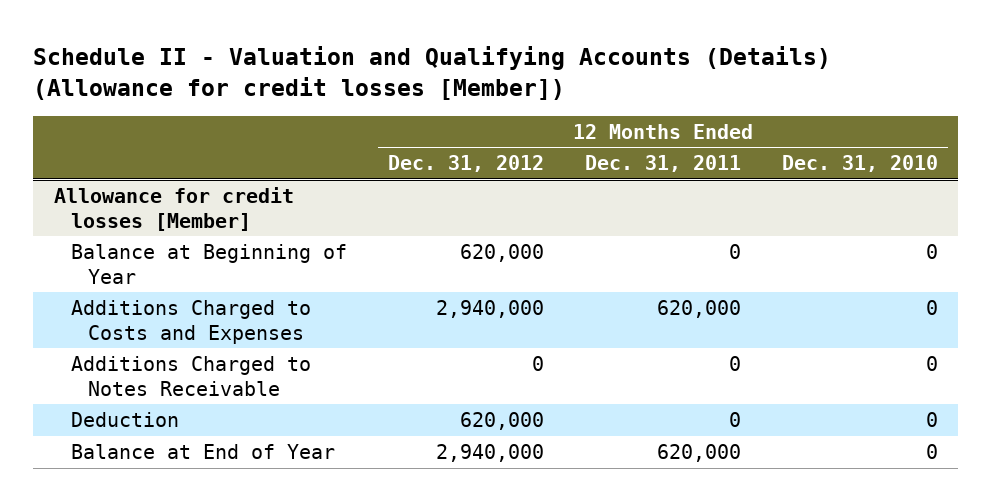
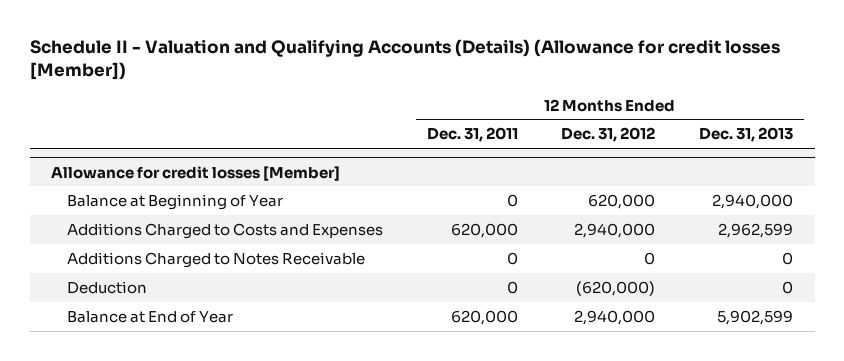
- | 12 Months Ended Dec. 31, 2012 | 12 Months Ended Dec. 31, 2011 | 12 Months Ended Dec. 31, 2010
+ | 12 Months Ended Dec. 31, 2011 | 12 Months Ended Dec. 31, 2012 | 12 Months Ended Dec. 31, 2013
@ Allowance for credit losses [Member]
- Deduction | 620,000 | 0 | 0
+ Deduction | 0 | (620,000) | 0

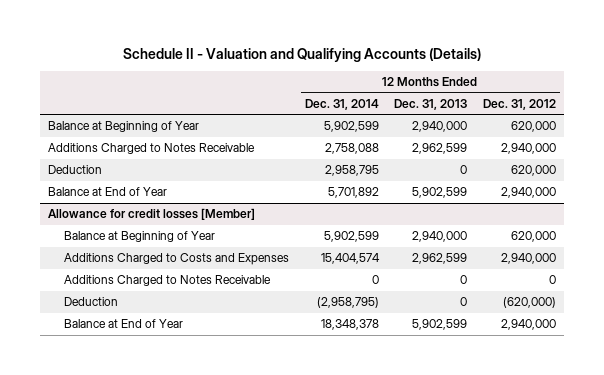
- Schedule II - Valuation and Qualifying Accounts (Details) (Allowance for credit losses [Member])
+ Schedule II - Valuation and Qualifying Accounts (Details)
- | 12 Months Ended Dec. 31, 2011 | 12 Months Ended Dec. 31, 2012 | 12 Months Ended Dec. 31, 2013
+ | 12 Months Ended Dec. 31, 2014 | 12 Months Ended Dec. 31, 2013 | 12 Months Ended Dec. 31, 2012
+ Balance at Beginning of Year | 5,902,599 | 2,940,000 | 620,000
+ Additions Charged to Notes Receivable | 2,758,088 | 2,962,599 | 2,940,000
+ Deduction | 2,958,795 | 0 | 620,000
+ Balance at End of Year | 5,701,892 | 5,902,599 | 2,940,000

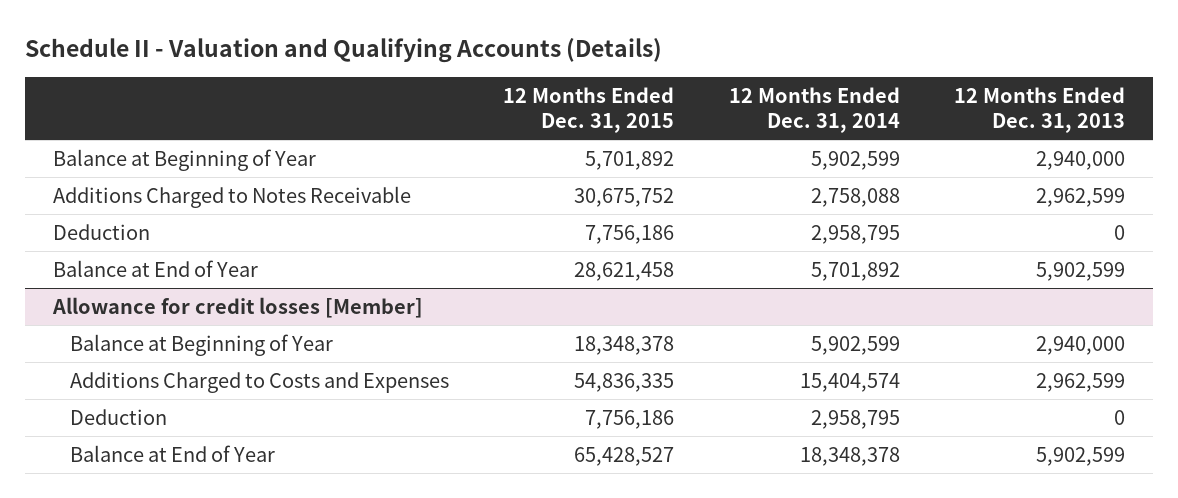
- | 12 Months Ended Dec. 31, 2014 | 12 Months Ended Dec. 31, 2013 | 12 Months Ended Dec. 31, 2012
+ | 12 Months Ended Dec. 31, 2015 | 12 Months Ended Dec. 31, 2014 | 12 Months Ended Dec. 31, 2013
@ Allowance for credit losses [Member]
- Additions Charged to Notes Receivable | 0 | 0 | 0
- Deduction | (2,958,795) | 0 | (620,000)
+ Deduction | 7,756,186 | 2,958,795 | 0

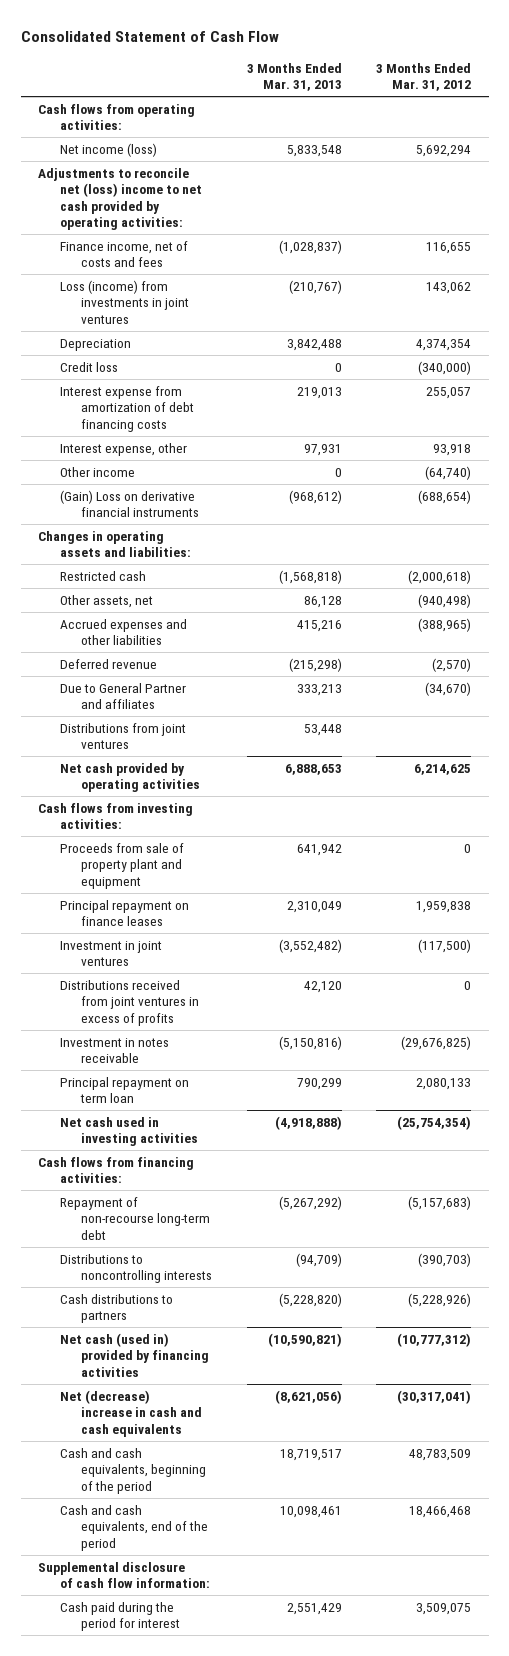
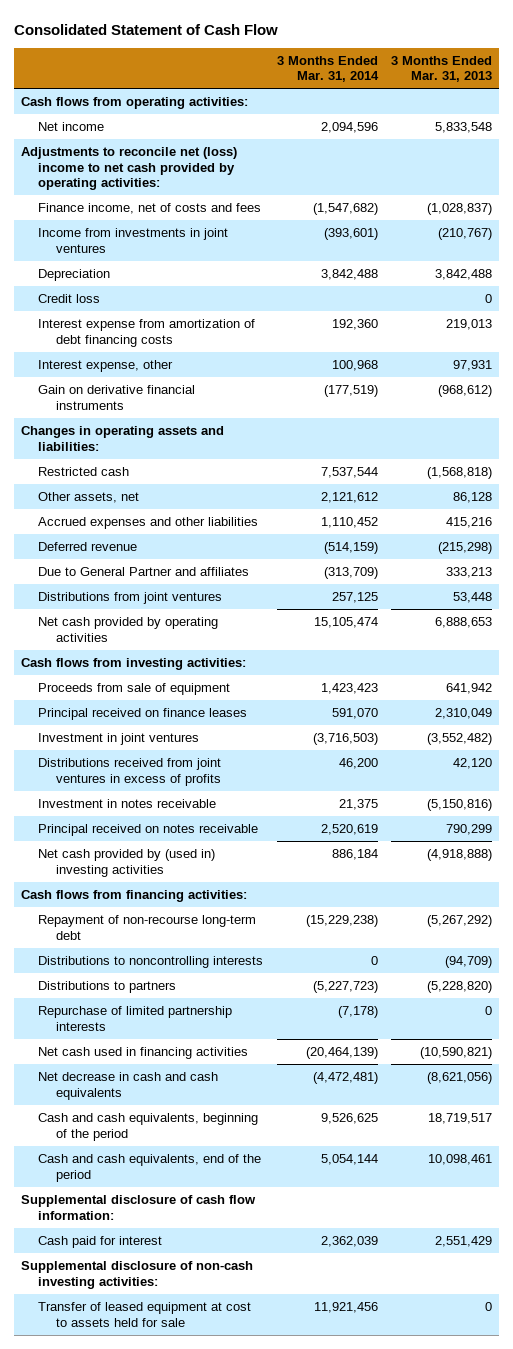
- | 3 Months Ended Mar. 31, 2013 | 3 Months Ended Mar. 31, 2012
+ | 3 Months Ended Mar. 31, 2014 | 3 Months Ended Mar. 31, 2013
- Net income (loss) | 5,833,548 | 5,692,294
+ Net income | 2,094,596 | 5,833,548
- Loss (income) from investments in joint ventures | (210,767) | 143,062
+ Income from investments in joint ventures | (393,601) | (210,767)
- Other income | 0 | (64,740)
- (Gain) Loss on derivative financial instruments | (968,612) | (688,654)
+ Gain on derivative financial instruments | (177,519) | (968,612)
- Proceeds from sale of property plant and equipment | 641,942 | 0
- Principal repayment on finance leases | 2,310,049 | 1,959,838
+ Proceeds from sale of equipment | 1,423,423 | 641,942
+ Principal received on finance leases | 591,070 | 2,310,049
- Principal repayment on term loan | 790,299 | 2,080,133
- Net cash used in investing activities | (4,918,888) | (25,754,354)
+ Principal received on notes receivable | 2,520,619 | 790,299
+ Net cash provided by (used in) investing activities | 886,184 | (4,918,888)
- Cash distributions to partners | (5,228,820) | (5,228,926)
- Net cash (used in) provided by financing activities | (10,590,821) | (10,777,312)
- Net (decrease) increase in cash and cash equivalents | (8,621,056) | (30,317,041)
+ Distributions to partners | (5,227,723) | (5,228,820)
+ Repurchase of limited partnership interests | (7,178) | 0
+ Net cash used in financing activities | (20,464,139) | (10,590,821)
+ Net decrease in cash and cash equivalents | (4,472,481) | (8,621,056)
- Cash paid during the period for interest | 2,551,429 | 3,509,075
+ Cash paid for interest | 2,362,039 | 2,551,429
+ Supplemental disclosure of non-cash investing activities:
+ Transfer of leased equipment at cost to assets held for sale | 11,921,456 | 0

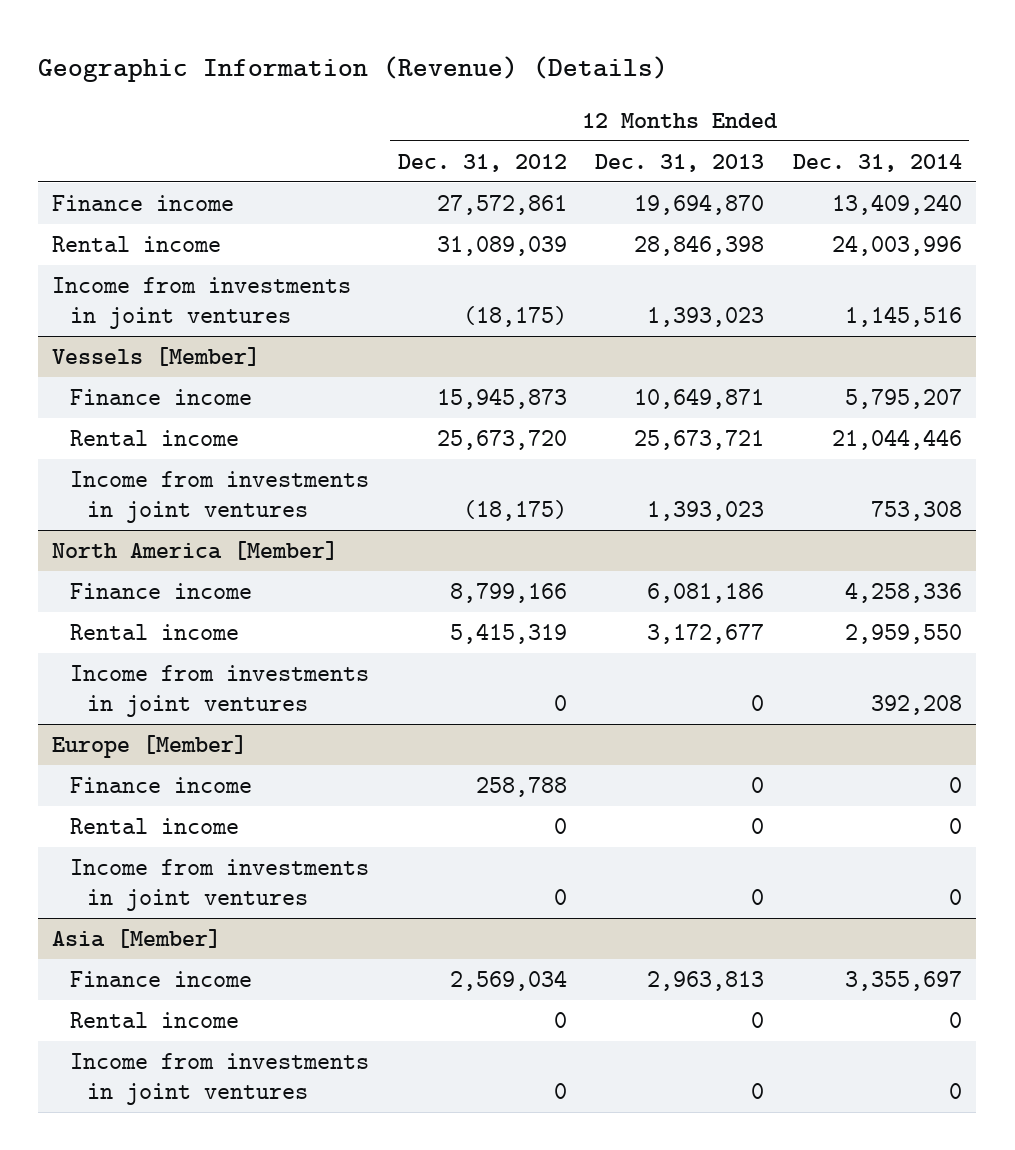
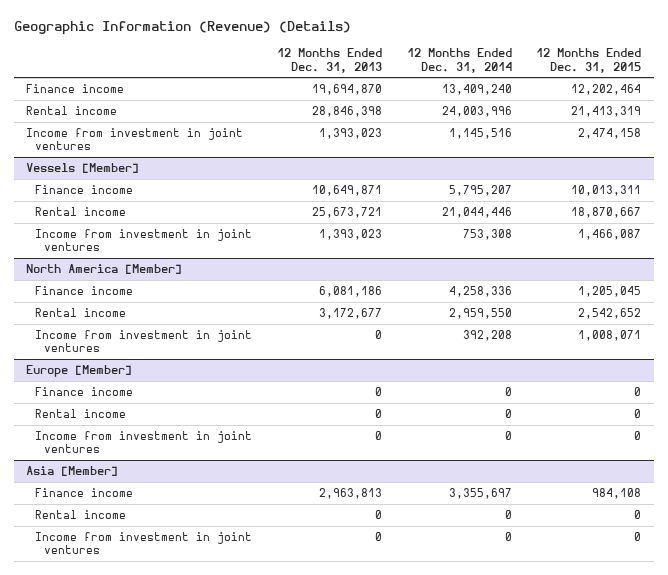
- | 12 Months Ended Dec. 31, 2012 | 12 Months Ended Dec. 31, 2013 | 12 Months Ended Dec. 31, 2014
+ | 12 Months Ended Dec. 31, 2013 | 12 Months Ended Dec. 31, 2014 | 12 Months Ended Dec. 31, 2015
- Income from investments in joint ventures | (18,175) | 1,393,023 | 1,145,516
+ Income from investment in joint ventures | 1,393,023 | 1,145,516 | 2,474,158
@ Vessels [Member]
- Income from investments in joint ventures | (18,175) | 1,393,023 | 753,308
+ Income from investment in joint ventures | 1,393,023 | 753,308 | 1,466,087
@ North America [Member]
- Income from investments in joint ventures | 0 | 0 | 392,208
+ Income from investment in joint ventures | 0 | 392,208 | 1,008,071
@ Europe [Member]
- Income from investments in joint ventures | 0 | 0 | 0
+ Income from investment in joint ventures | 0 | 0 | 0
@ Asia [Member]
- Income from investments in joint ventures | 0 | 0 | 0
+ Income from investment in joint ventures | 0 | 0 | 0

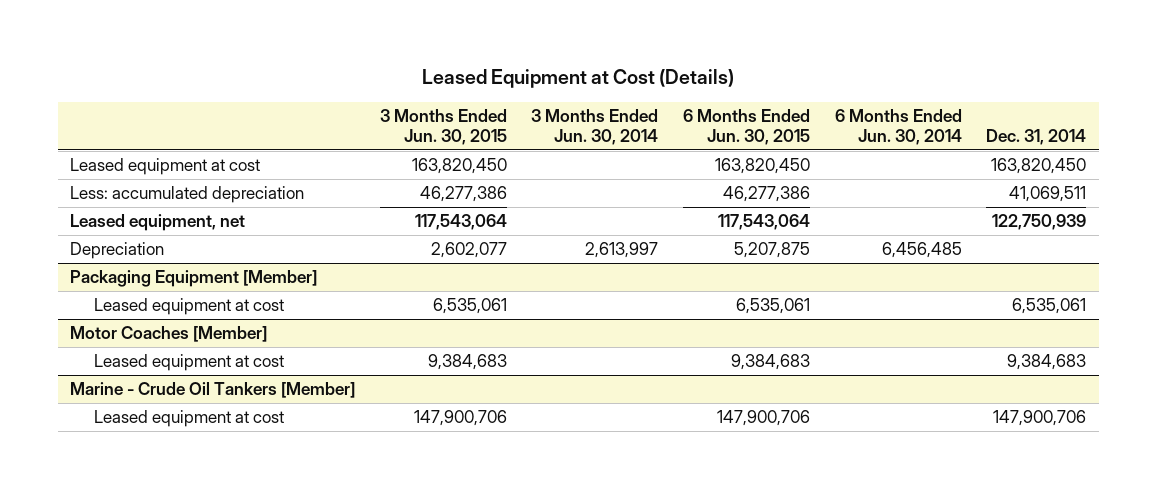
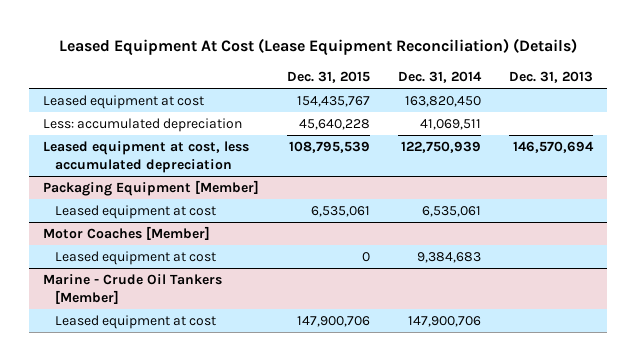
- Leased Equipment at Cost (Details)
+ Leased Equipment At Cost (Lease Equipment Reconciliation) (Details)
- | 3 Months Ended Jun. 30, 2015 | 3 Months Ended Jun. 30, 2014 | 6 Months Ended Jun. 30, 2015 | 6 Months Ended Jun. 30, 2014 | Dec. 31, 2014
+ | Dec. 31, 2015 | Dec. 31, 2014 | Dec. 31, 2013
- Leased equipment, net | 117,543,064 | | 117,543,064 | | 122,750,939
- Depreciation | 2,602,077 | 2,613,997 | 5,207,875 | 6,456,485 |
+ Leased equipment at cost, less accumulated depreciation | 108,795,539 | 122,750,939 | 146,570,694

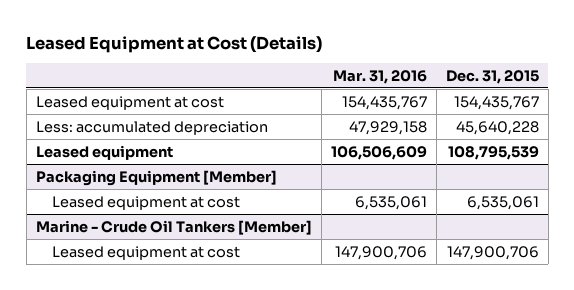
- Leased Equipment At Cost (Lease Equipment Reconciliation) (Details)
+ Leased Equipment at Cost (Details)
- | Dec. 31, 2015 | Dec. 31, 2014 | Dec. 31, 2013
+ | Mar. 31, 2016 | Dec. 31, 2015
- Leased equipment at cost, less accumulated depreciation | 108,795,539 | 122,750,939 | 146,570,694
+ Leased equipment | 106,506,609 | 108,795,539
- Motor Coaches [Member]
- Leased equipment at cost | 0 | 9,384,683 |

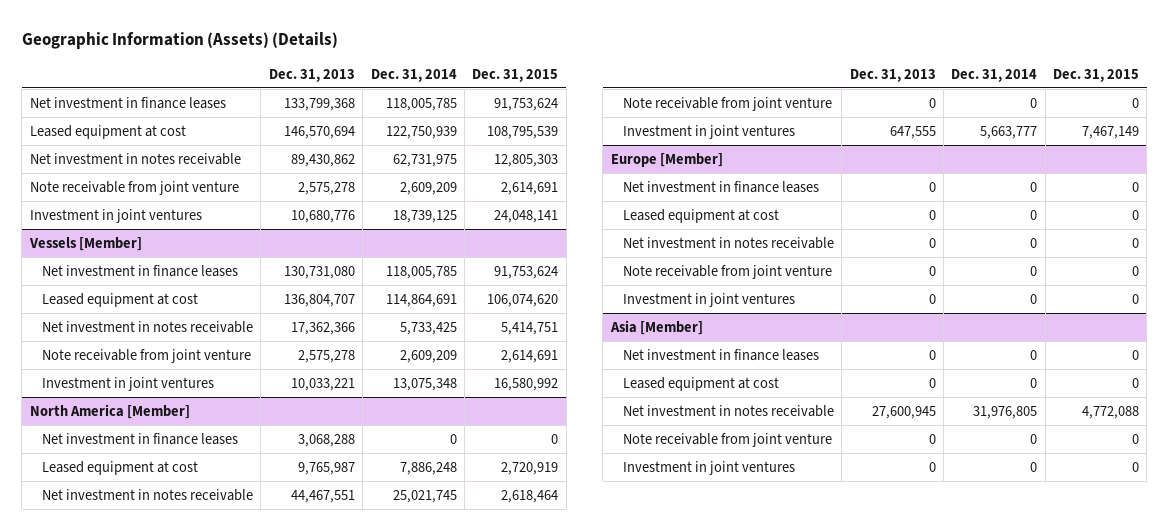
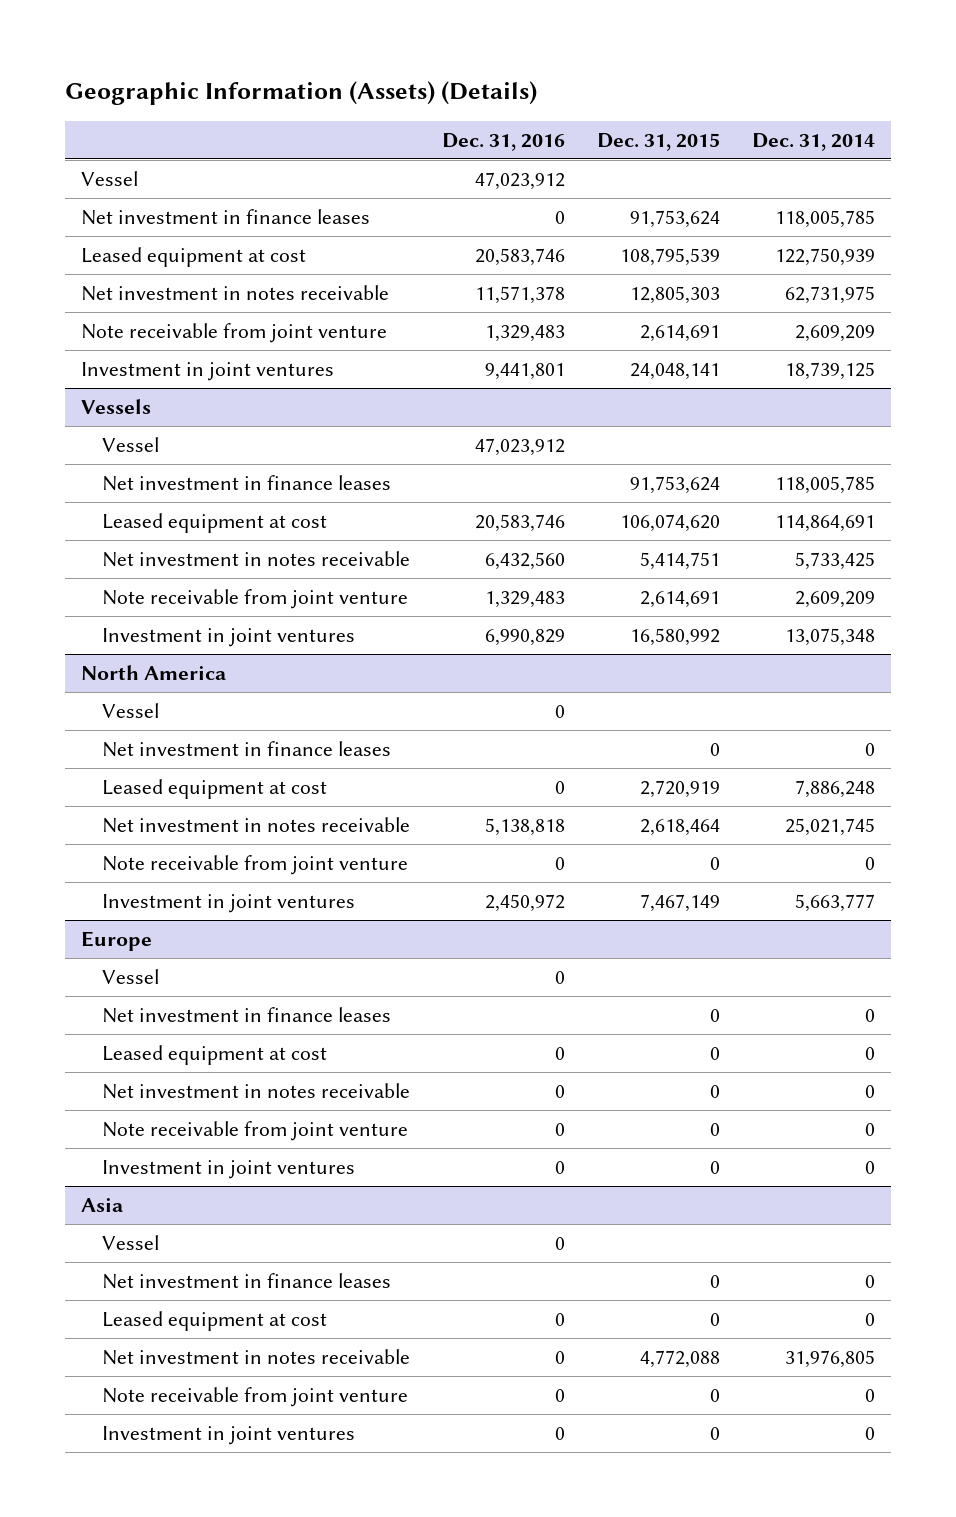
- | Dec. 31, 2013 | Dec. 31, 2014 | Dec. 31, 2015
+ | Dec. 31, 2016 | Dec. 31, 2015 | Dec. 31, 2014
+ Vessel | 47,023,912 | |
- Vessels [Member]
+ Vessels
+ Vessel | 47,023,912 | |
- North America [Member]
+ North America
+ Vessel | 0 | |
- Europe [Member]
+ Europe
+ Vessel | 0 | |
- Asia [Member]
+ Asia
+ Vessel | 0 | |

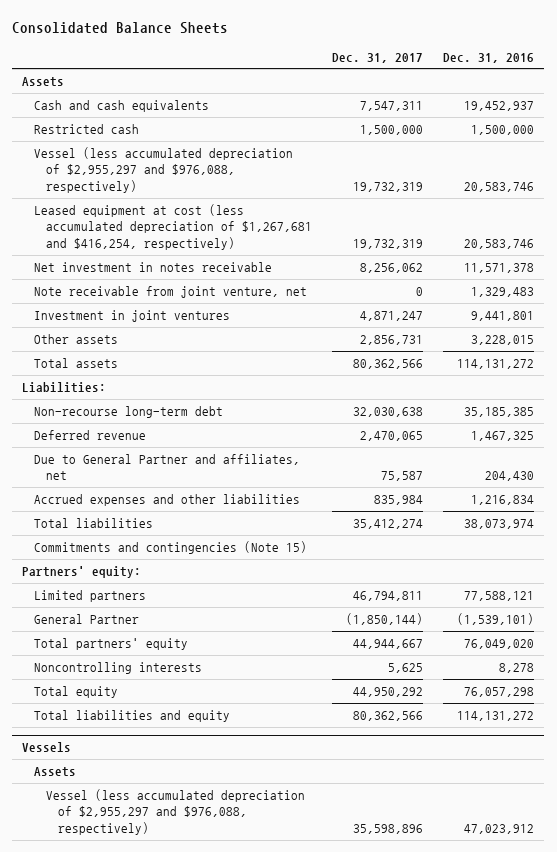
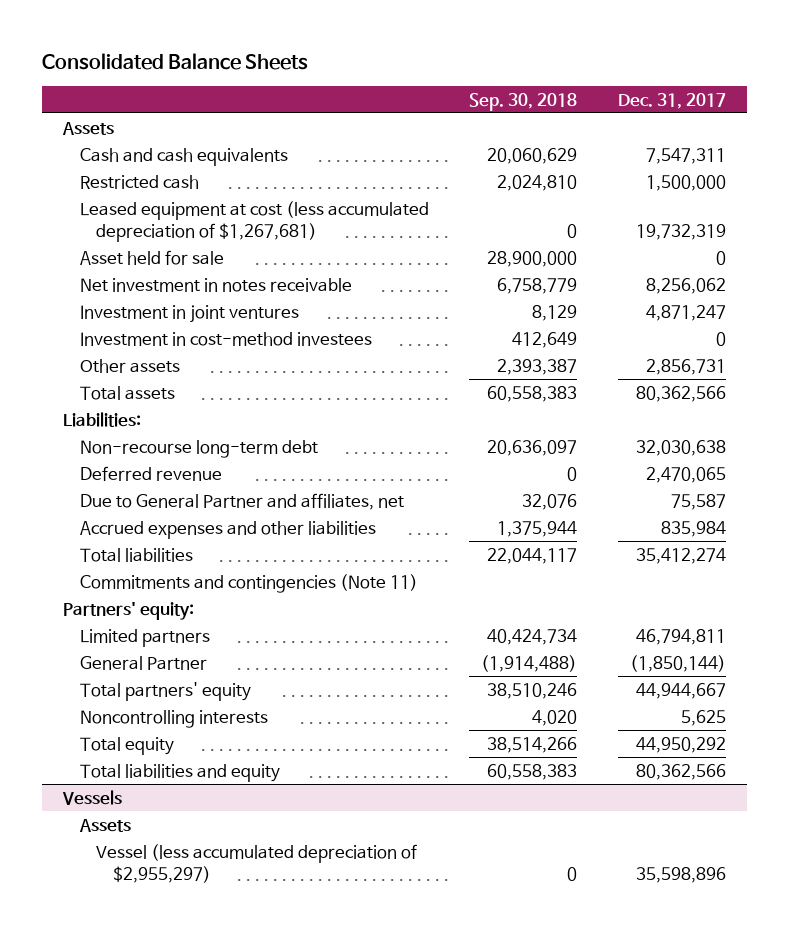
- | Dec. 31, 2017 | Dec. 31, 2016
+ | Sep. 30, 2018 | Dec. 31, 2017
- Vessel (less accumulated depreciation of $2,955,297 and $976,088, respectively) | 19,732,319 | 20,583,746
- Leased equipment at cost (less accumulated depreciation of $1,267,681 and $416,254, respectively) | 19,732,319 | 20,583,746
+ Leased equipment at cost (less accumulated depreciation of $1,267,681) | 0 | 19,732,319
+ Asset held for sale | 28,900,000 | 0
- Note receivable from joint venture, net | 0 | 1,329,483
+ Investment in cost-method investees | 412,649 | 0
- Commitments and contingencies (Note 15)
+ Commitments and contingencies (Note 11)
@ Vessels
- Vessel (less accumulated depreciation of $2,955,297 and $976,088, respectively) | 35,598,896 | 47,023,912
+ Vessel (less accumulated depreciation of $2,955,297) | 0 | 35,598,896

